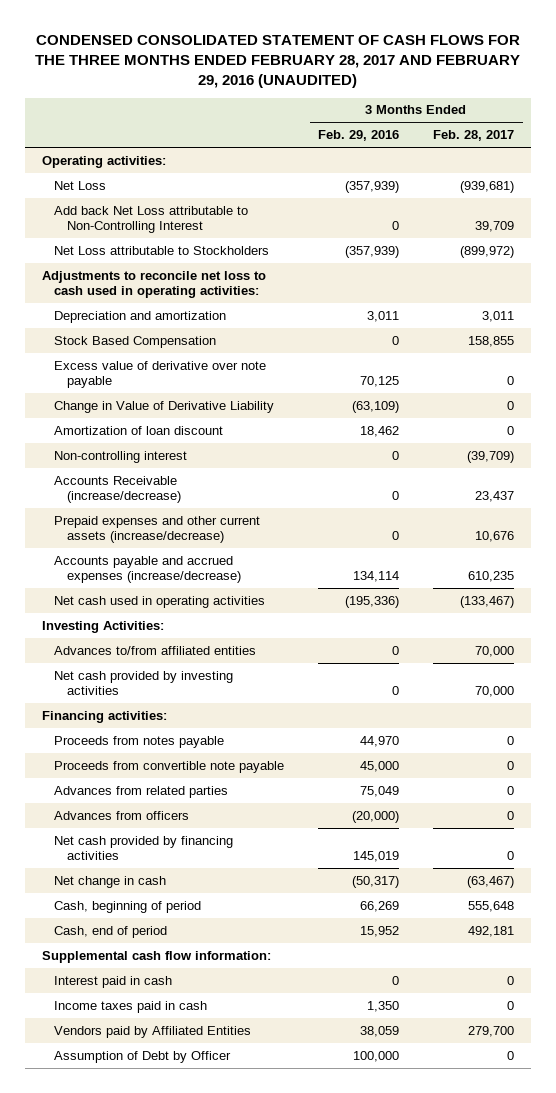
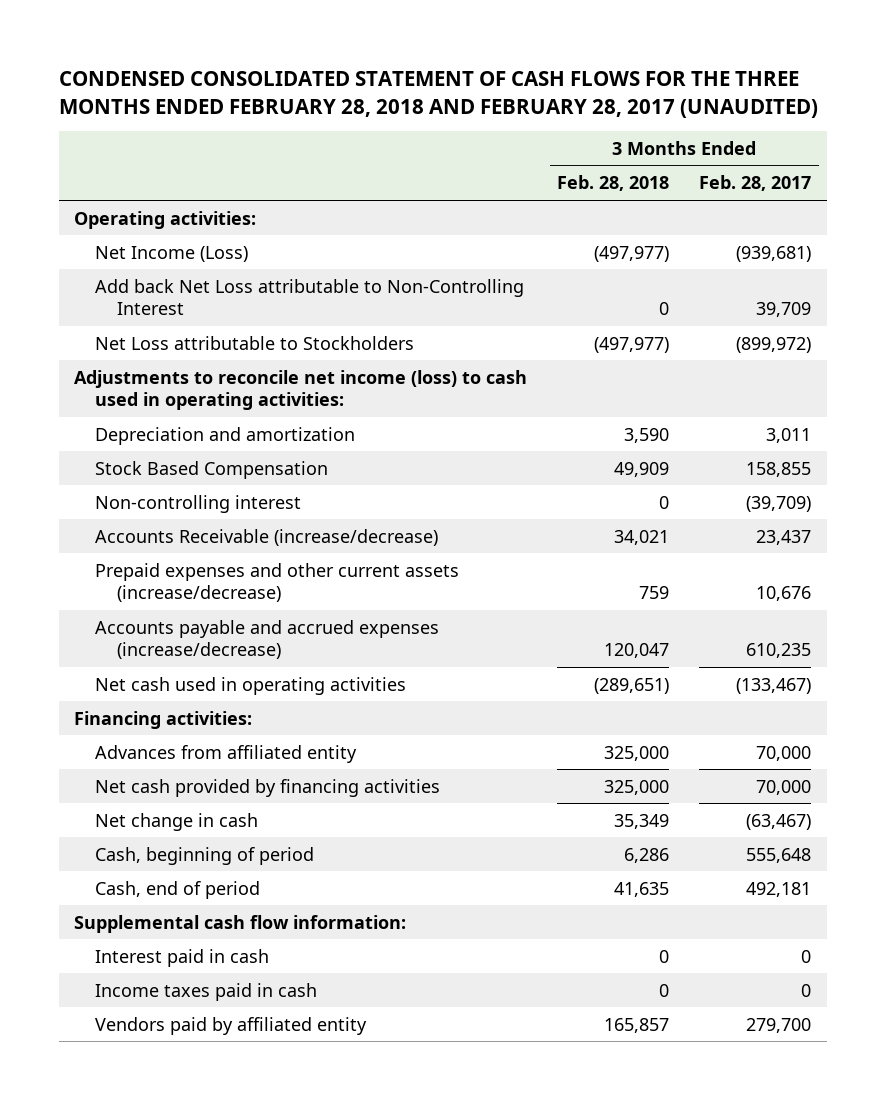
- CONDENSED CONSOLIDATED STATEMENT OF CASH FLOWS FOR THE THREE MONTHS ENDED FEBRUARY 28, 2017 AND FEBRUARY 29, 2016 (UNAUDITED)
+ CONDENSED CONSOLIDATED STATEMENT OF CASH FLOWS FOR THE THREE MONTHS ENDED FEBRUARY 28, 2018 AND FEBRUARY 28, 2017 (UNAUDITED)
- | 3 Months Ended Feb. 29, 2016 | 3 Months Ended Feb. 28, 2017
+ | 3 Months Ended Feb. 28, 2018 | 3 Months Ended Feb. 28, 2017
- Net Loss | (357,939) | (939,681)
+ Net Income (Loss) | (497,977) | (939,681)
- Adjustments to reconcile net loss to cash used in operating activities:
+ Adjustments to reconcile net income (loss) to cash used in operating activities:
- Excess value of derivative over note payable | 70,125 | 0
- Change in Value of Derivative Liability | (63,109) | 0
- Amortization of loan discount | 18,462 | 0
- Investing Activities:
- Advances to/from affiliated entities | 0 | 70,000
- Net cash provided by investing activities | 0 | 70,000
- Proceeds from notes payable | 44,970 | 0
- Proceeds from convertible note payable | 45,000 | 0
- Advances from related parties | 75,049 | 0
- Advances from officers | (20,000) | 0
- Net cash provided by financing activities | 145,019 | 0
+ Advances from affiliated entity | 325,000 | 70,000
+ Net cash provided by financing activities | 325,000 | 70,000
- Vendors paid by Affiliated Entities | 38,059 | 279,700
- Assumption of Debt by Officer | 100,000 | 0
+ Vendors paid by affiliated entity | 165,857 | 279,700

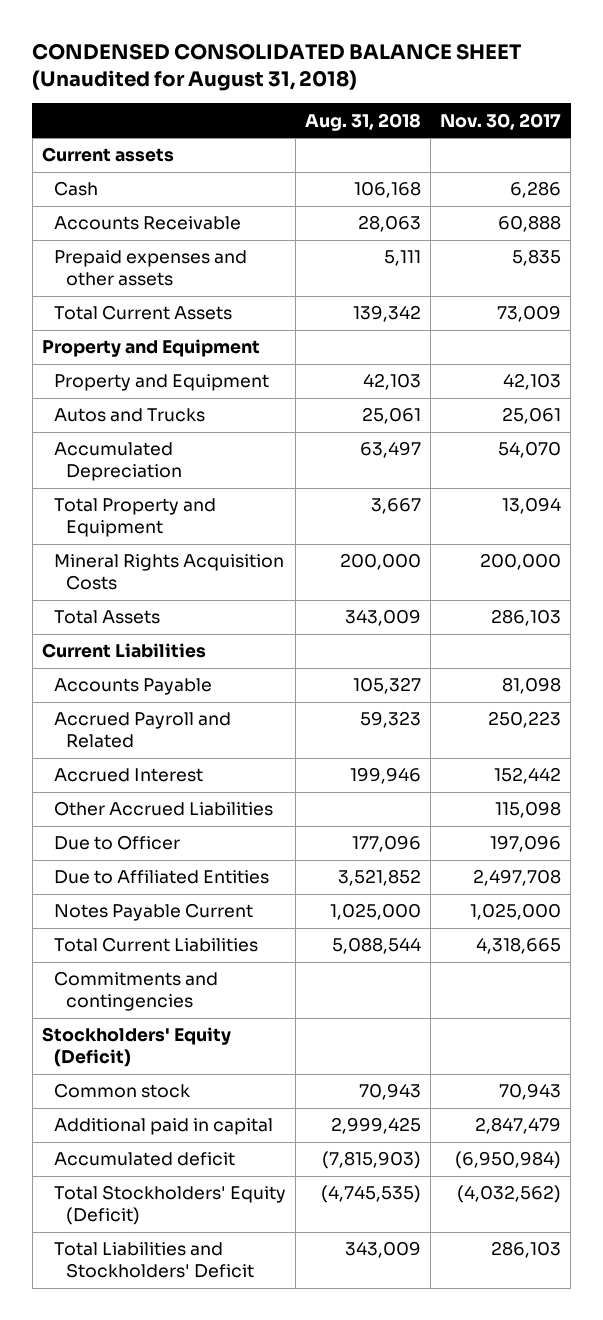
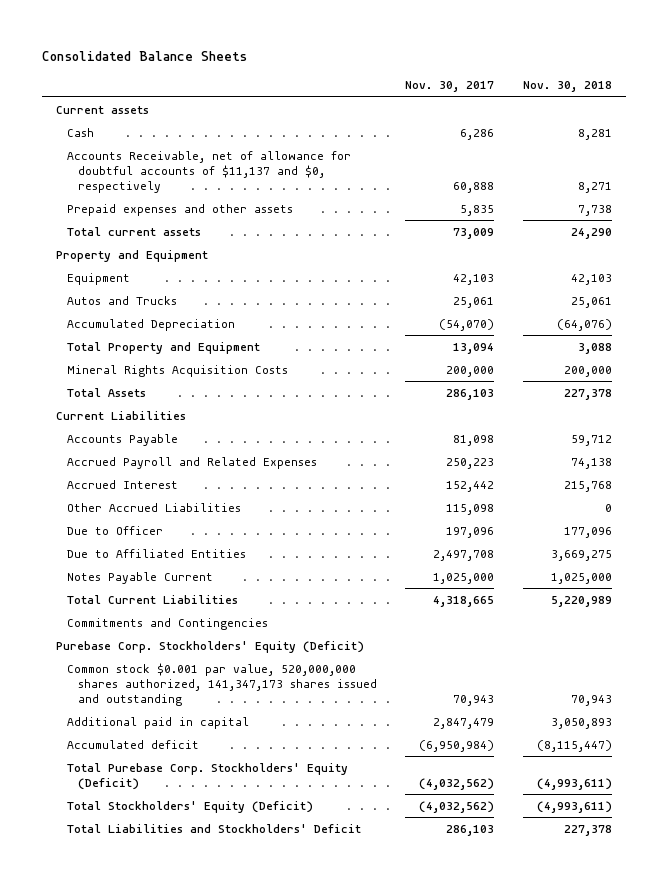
- CONDENSED CONSOLIDATED BALANCE SHEET (Unaudited for August 31, 2018)
+ Consolidated Balance Sheets
- | Aug. 31, 2018 | Nov. 30, 2017
+ | Nov. 30, 2017 | Nov. 30, 2018
- Accounts Receivable | 28,063 | 60,888
+ Accounts Receivable, net of allowance for doubtful accounts of $11,137 and $0, respectively | 60,888 | 8,271
- Total Current Assets | 139,342 | 73,009
+ Total current assets | 73,009 | 24,290
- Property and Equipment | 42,103 | 42,103
+ Equipment | 42,103 | 42,103
- Accumulated Depreciation | 63,497 | 54,070
+ Accumulated Depreciation | (54,070) | (64,076)
- Accrued Payroll and Related | 59,323 | 250,223
+ Accrued Payroll and Related Expenses | 250,223 | 74,138
- Commitments and contingencies
- Stockholders' Equity (Deficit)
- Common stock | 70,943 | 70,943
+ Commitments and Contingencies
+ Purebase Corp. Stockholders' Equity (Deficit)
+ Common stock $0.001 par value, 520,000,000 shares authorized, 141,347,173 shares issued and outstanding | 70,943 | 70,943
+ Total Purebase Corp. Stockholders' Equity (Deficit) | (4,032,562) | (4,993,611)

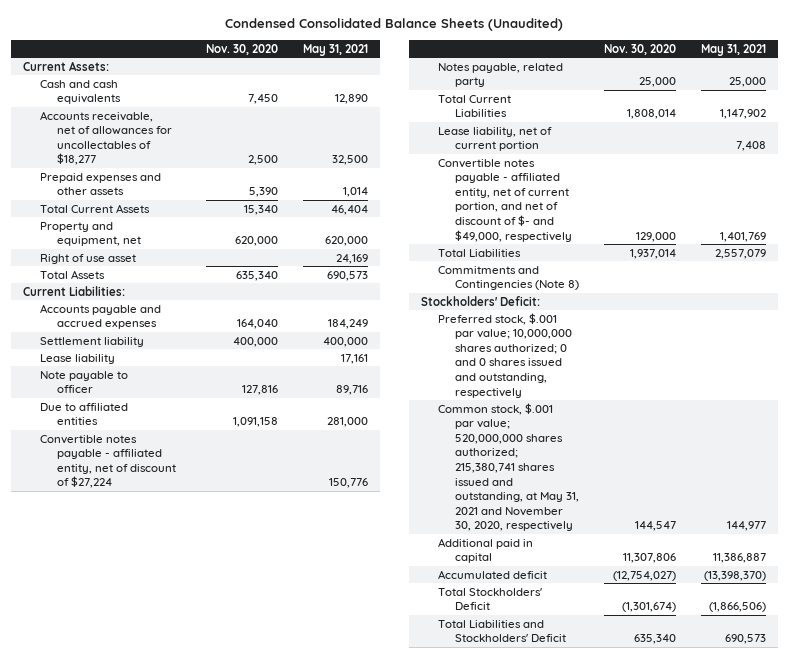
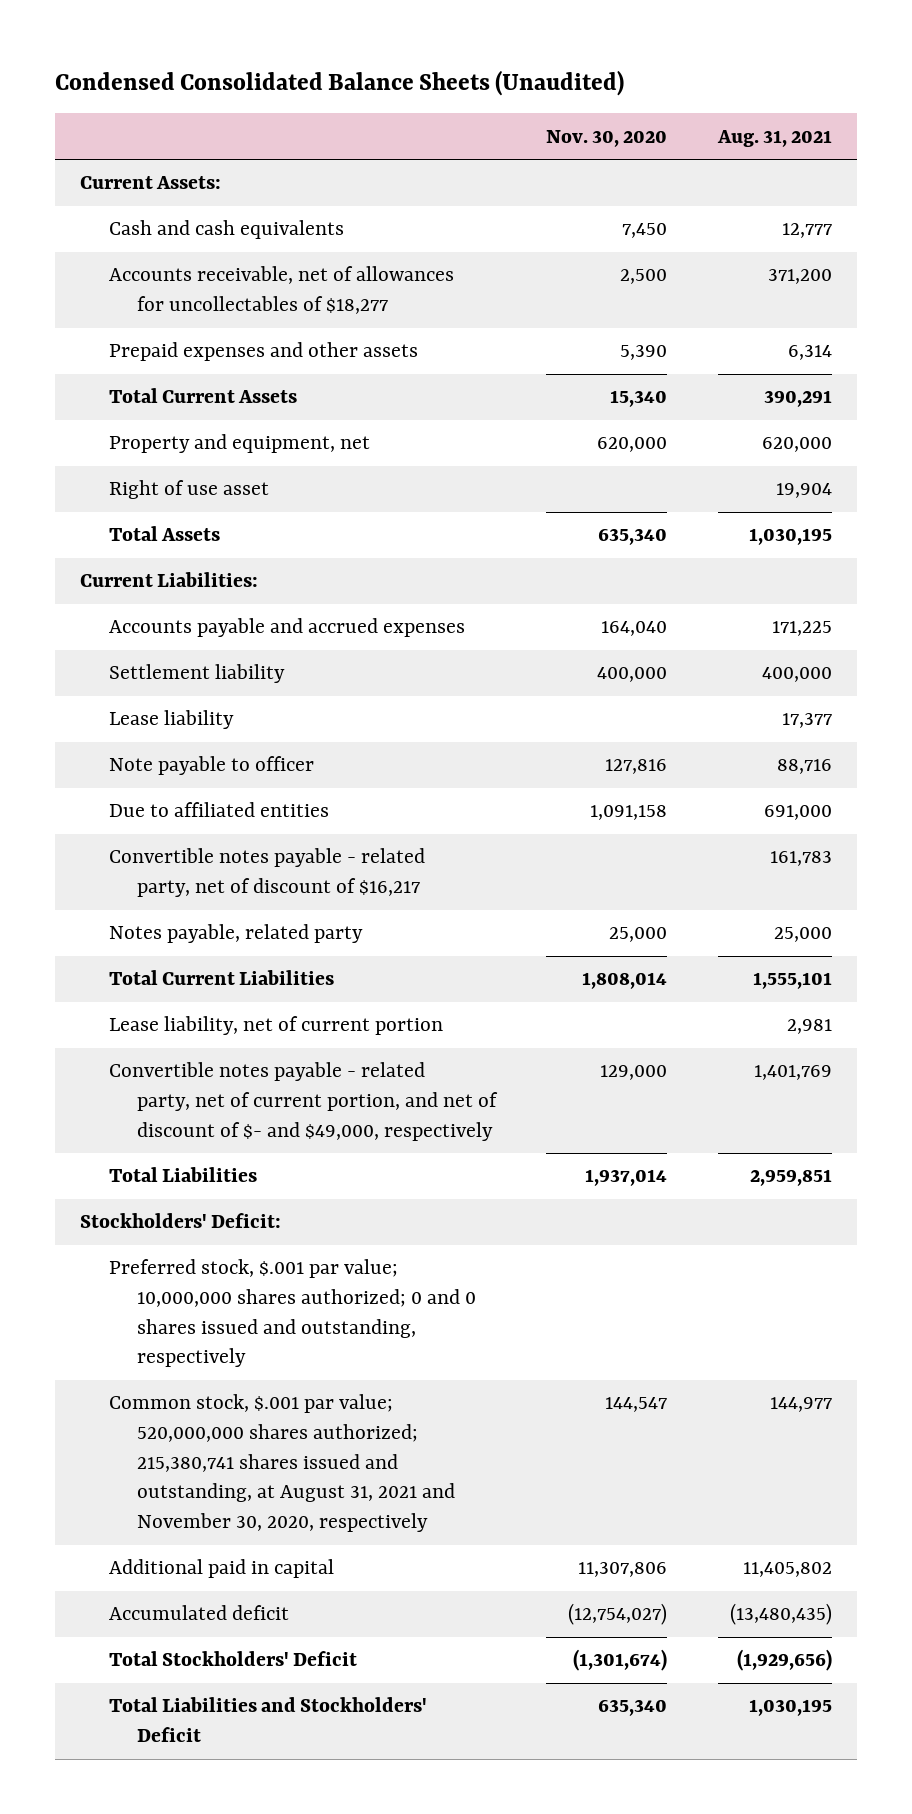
- | Nov. 30, 2020 | May 31, 2021
+ | Nov. 30, 2020 | Aug. 31, 2021
- Convertible notes payable - affiliated entity, net of discount of $27,224 | | 150,776
+ Convertible notes payable - related party, net of discount of $16,217 | | 161,783
- Convertible notes payable - affiliated entity, net of current portion, and net of discount of $- and $49,000, respectively | 129,000 | 1,401,769
+ Convertible notes payable - related party, net of current portion, and net of discount of $- and $49,000, respectively | 129,000 | 1,401,769
- Commitments and Contingencies (Note 8)
- Common stock, $.001 par value; 520,000,000 shares authorized; 215,380,741 shares issued and outstanding, at May 31, 2021 and November 30, 2020, respectively | 144,547 | 144,977
+ Common stock, $.001 par value; 520,000,000 shares authorized; 215,380,741 shares issued and outstanding, at August 31, 2021 and November 30, 2020, respectively | 144,547 | 144,977

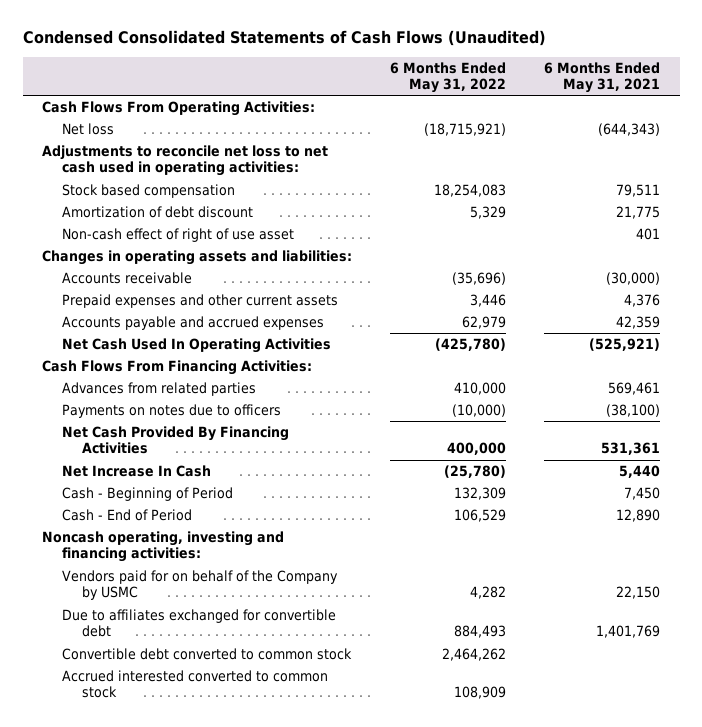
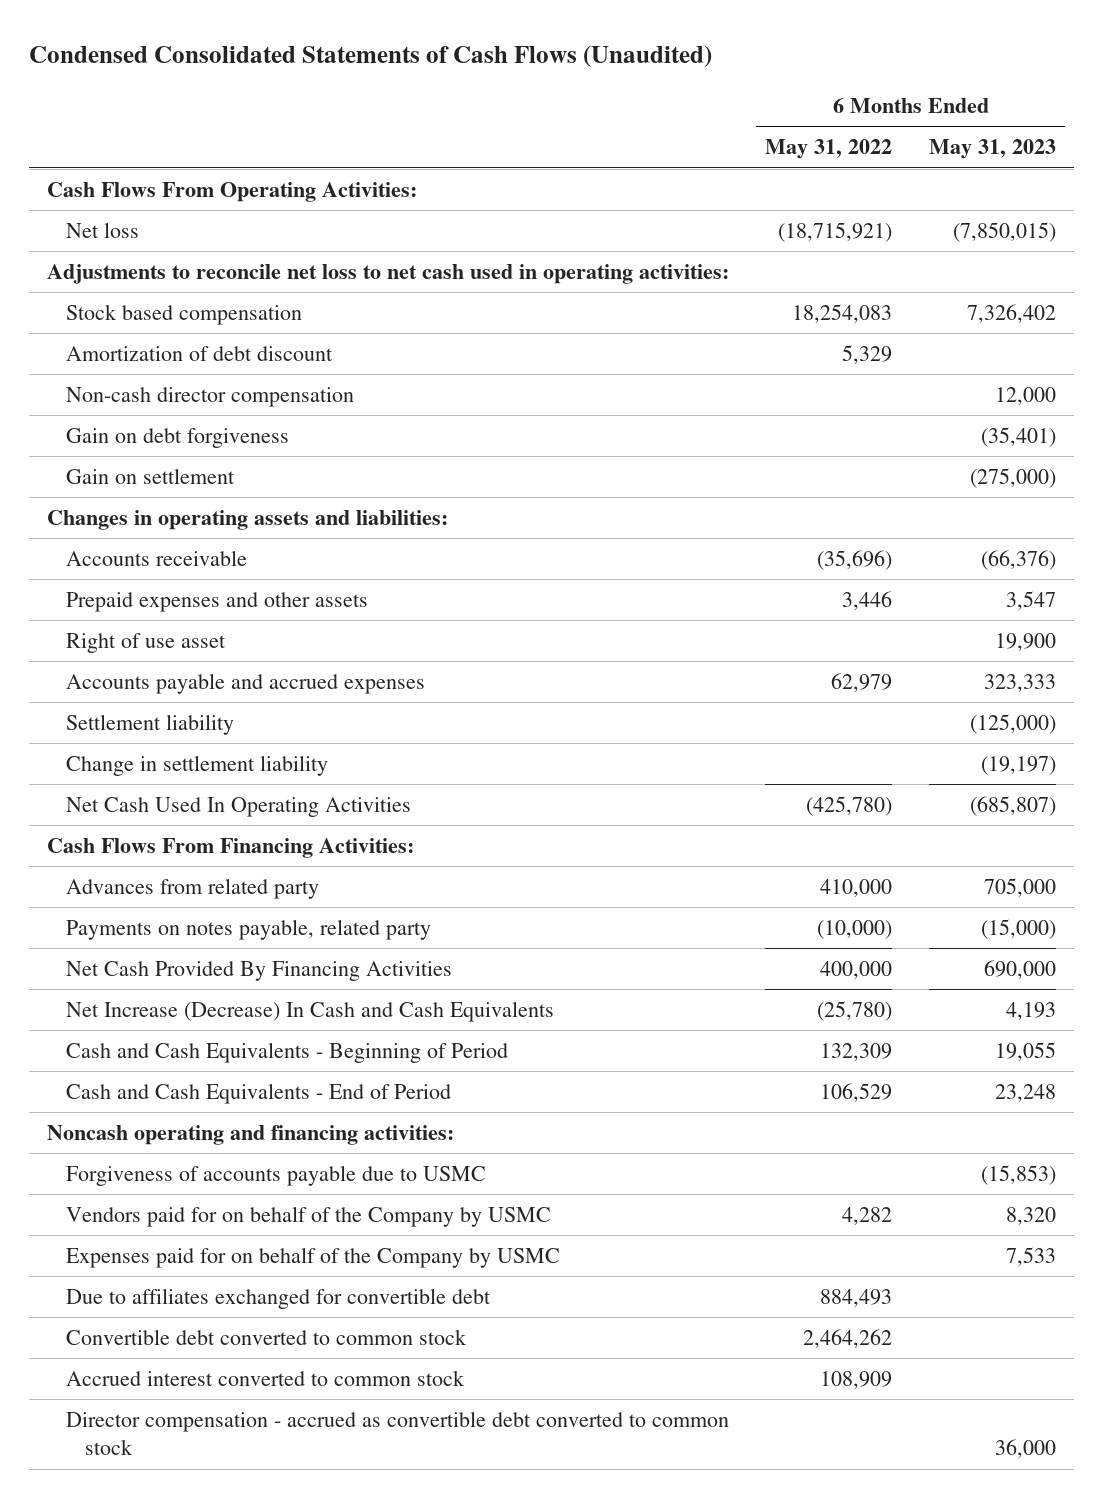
- | 6 Months Ended May 31, 2022 | 6 Months Ended May 31, 2021
+ | 6 Months Ended May 31, 2022 | 6 Months Ended May 31, 2023
- Non-cash effect of right of use asset | | 401
+ Non-cash director compensation | | 12,000
+ Gain on debt forgiveness | | (35,401)
+ Gain on settlement | | (275,000)
- Prepaid expenses and other current assets | 3,446 | 4,376
+ Prepaid expenses and other assets | 3,446 | 3,547
+ Right of use asset | | 19,900
+ Settlement liability | | (125,000)
+ Change in settlement liability | | (19,197)
- Advances from related parties | 410,000 | 569,461
- Payments on notes due to officers | (10,000) | (38,100)
+ Advances from related party | 410,000 | 705,000
+ Payments on notes payable, related party | (10,000) | (15,000)
- Net Increase In Cash | (25,780) | 5,440
- Cash - Beginning of Period | 132,309 | 7,450
- Cash - End of Period | 106,529 | 12,890
- Noncash operating, investing and financing activities:
+ Net Increase (Decrease) In Cash and Cash Equivalents | (25,780) | 4,193
+ Cash and Cash Equivalents - Beginning of Period | 132,309 | 19,055
+ Cash and Cash Equivalents - End of Period | 106,529 | 23,248
+ Noncash operating and financing activities:
+ Forgiveness of accounts payable due to USMC | | (15,853)
+ Expenses paid for on behalf of the Company by USMC | | 7,533
- Accrued interested converted to common stock | 108,909 |
+ Accrued interest converted to common stock | 108,909 |
+ Director compensation - accrued as convertible debt converted to common stock | | 36,000

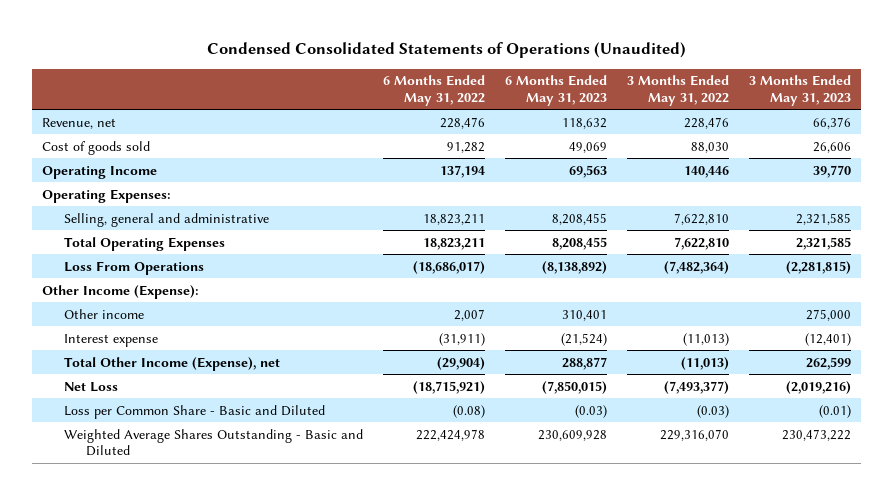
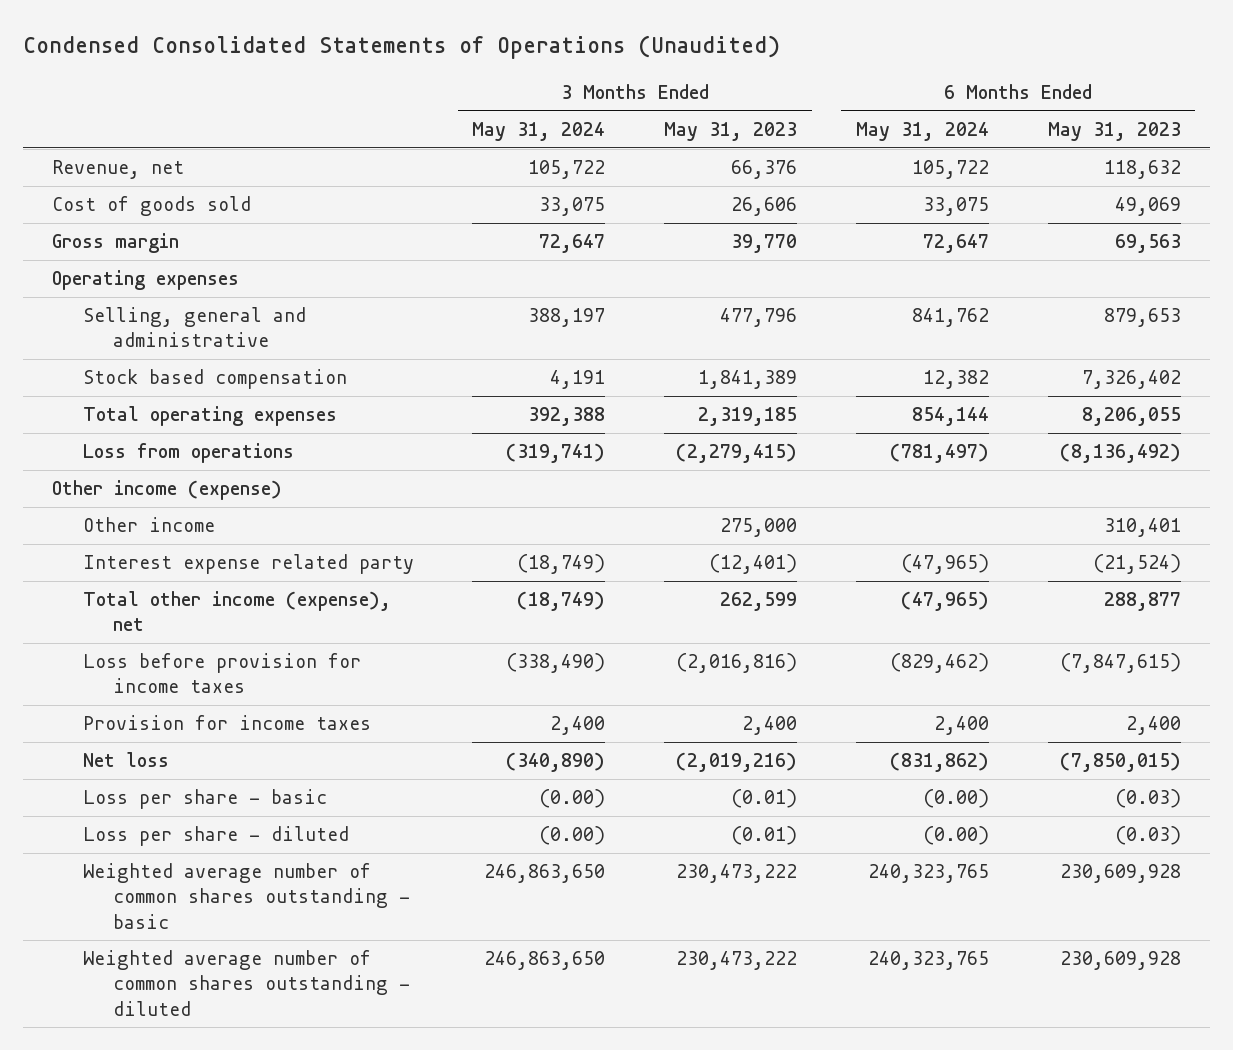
- | 6 Months Ended May 31, 2022 | 6 Months Ended May 31, 2023 | 3 Months Ended May 31, 2022 | 3 Months Ended May 31, 2023
+ | 3 Months Ended May 31, 2024 | 3 Months Ended May 31, 2023 | 6 Months Ended May 31, 2024 | 6 Months Ended May 31, 2023
- Operating Income | 137,194 | 69,563 | 140,446 | 39,770
- Operating Expenses:
- Selling, general and administrative | 18,823,211 | 8,208,455 | 7,622,810 | 2,321,585
- Total Operating Expenses | 18,823,211 | 8,208,455 | 7,622,810 | 2,321,585
- Loss From Operations | (18,686,017) | (8,138,892) | (7,482,364) | (2,281,815)
- Other Income (Expense):
+ Gross margin | 72,647 | 39,770 | 72,647 | 69,563
+ Operating expenses
+ Selling, general and administrative | 388,197 | 477,796 | 841,762 | 879,653
+ Stock based compensation | 4,191 | 1,841,389 | 12,382 | 7,326,402
+ Total operating expenses | 392,388 | 2,319,185 | 854,144 | 8,206,055
+ Loss from operations | (319,741) | (2,279,415) | (781,497) | (8,136,492)
+ Other income (expense)
- Interest expense | (31,911) | (21,524) | (11,013) | (12,401)
- Total Other Income (Expense), net | (29,904) | 288,877 | (11,013) | 262,599
- Net Loss | (18,715,921) | (7,850,015) | (7,493,377) | (2,019,216)
- Loss per Common Share - Basic and Diluted | (0.08) | (0.03) | (0.03) | (0.01)
- Weighted Average Shares Outstanding - Basic and Diluted | 222,424,978 | 230,609,928 | 229,316,070 | 230,473,222
+ Interest expense related party | (18,749) | (12,401) | (47,965) | (21,524)
+ Total other income (expense), net | (18,749) | 262,599 | (47,965) | 288,877
+ Loss before provision for income taxes | (338,490) | (2,016,816) | (829,462) | (7,847,615)
+ Provision for income taxes | 2,400 | 2,400 | 2,400 | 2,400
+ Net loss | (340,890) | (2,019,216) | (831,862) | (7,850,015)
+ Loss per share - basic | (0.00) | (0.01) | (0.00) | (0.03)
+ Loss per share - diluted | (0.00) | (0.01) | (0.00) | (0.03)
+ Weighted average number of common shares outstanding - basic | 246,863,650 | 230,473,222 | 240,323,765 | 230,609,928
+ Weighted average number of common shares outstanding - diluted | 246,863,650 | 230,473,222 | 240,323,765 | 230,609,928

